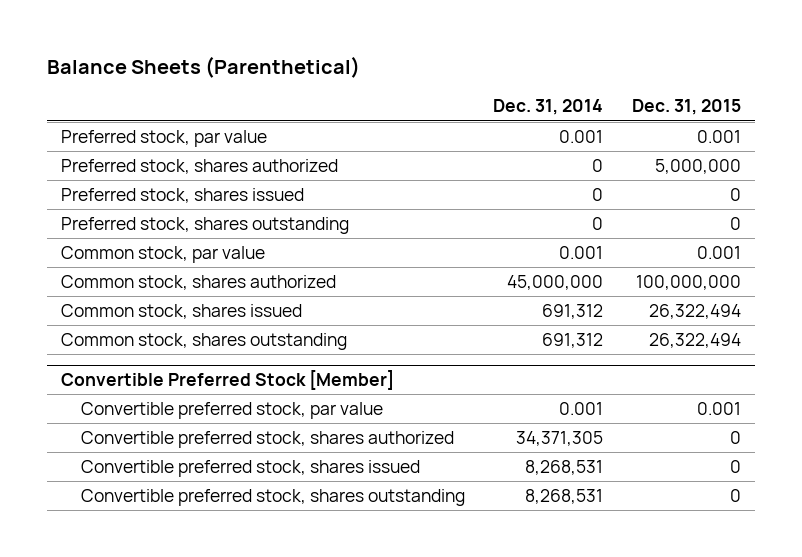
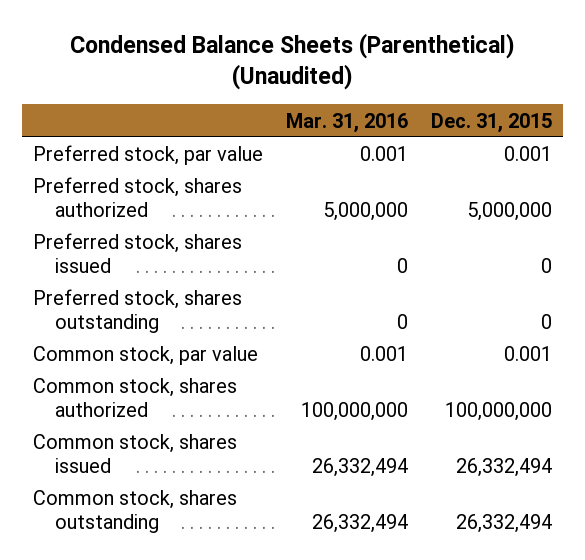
- Balance Sheets (Parenthetical)
+ Condensed Balance Sheets (Parenthetical) (Unaudited)
- | Dec. 31, 2014 | Dec. 31, 2015
+ | Mar. 31, 2016 | Dec. 31, 2015
- Common stock, shares issued | 691,312 | 26,322,494
- Common stock, shares outstanding | 691,312 | 26,322,494
- Convertible Preferred Stock [Member]
- Convertible preferred stock, par value | 0.001 | 0.001
- Convertible preferred stock, shares authorized | 34,371,305 | 0
- Convertible preferred stock, shares issued | 8,268,531 | 0
- Convertible preferred stock, shares outstanding | 8,268,531 | 0
+ Common stock, shares issued | 26,332,494 | 26,332,494
+ Common stock, shares outstanding | 26,332,494 | 26,332,494

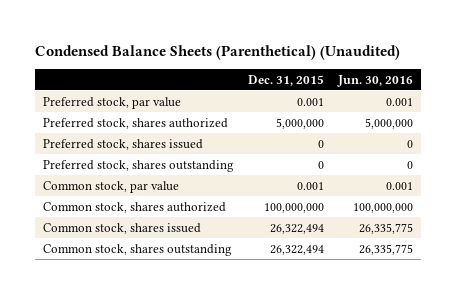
- | Mar. 31, 2016 | Dec. 31, 2015
+ | Dec. 31, 2015 | Jun. 30, 2016
- Common stock, shares issued | 26,332,494 | 26,332,494
- Common stock, shares outstanding | 26,332,494 | 26,332,494
+ Common stock, shares issued | 26,322,494 | 26,335,775
+ Common stock, shares outstanding | 26,322,494 | 26,335,775

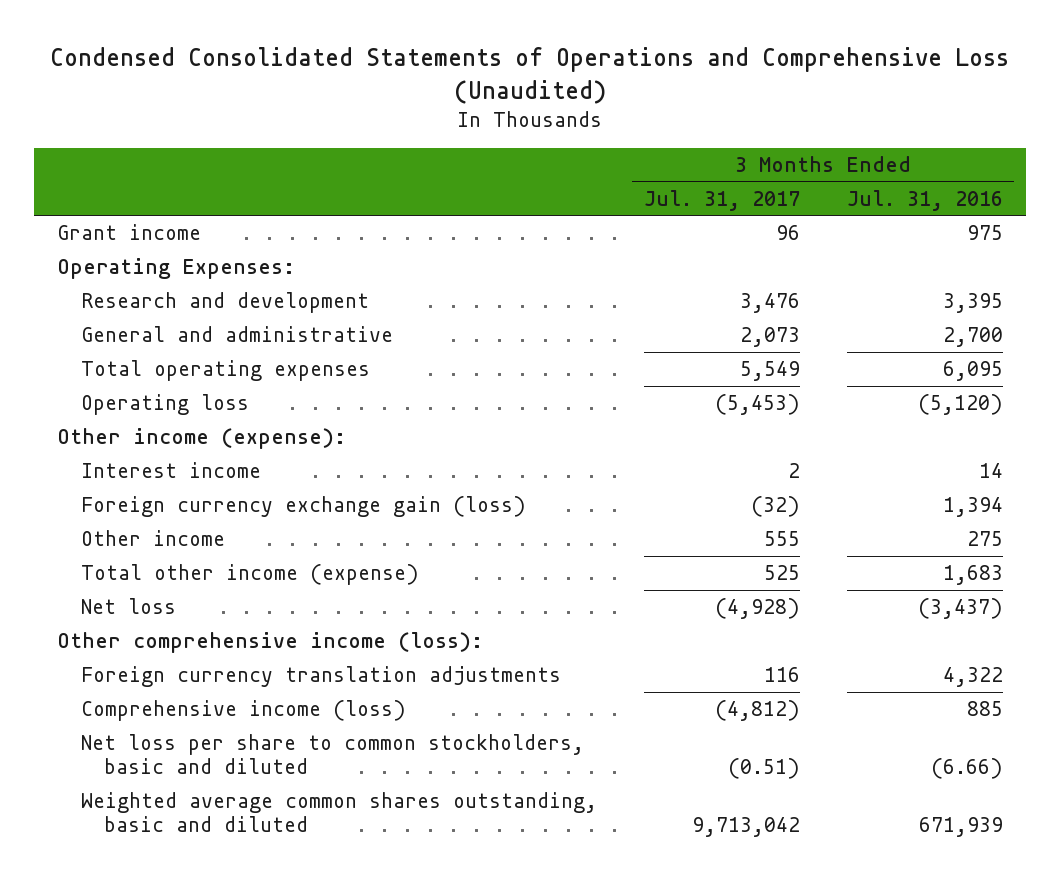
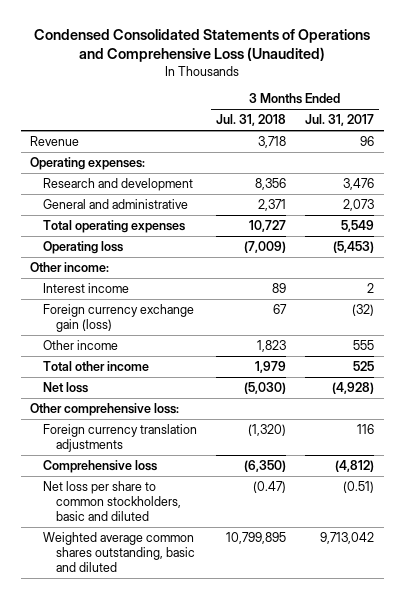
- | 3 Months Ended Jul. 31, 2017 | 3 Months Ended Jul. 31, 2016
+ | 3 Months Ended Jul. 31, 2018 | 3 Months Ended Jul. 31, 2017
- Grant income | 96 | 975
- Operating Expenses:
+ Revenue | 3,718 | 96
+ Operating expenses:
- Other income (expense):
+ Other income:
- Total other income (expense) | 525 | 1,683
+ Total other income | 1,979 | 525
- Other comprehensive income (loss):
+ Other comprehensive loss:
- Comprehensive income (loss) | (4,812) | 885
+ Comprehensive loss | (6,350) | (4,812)

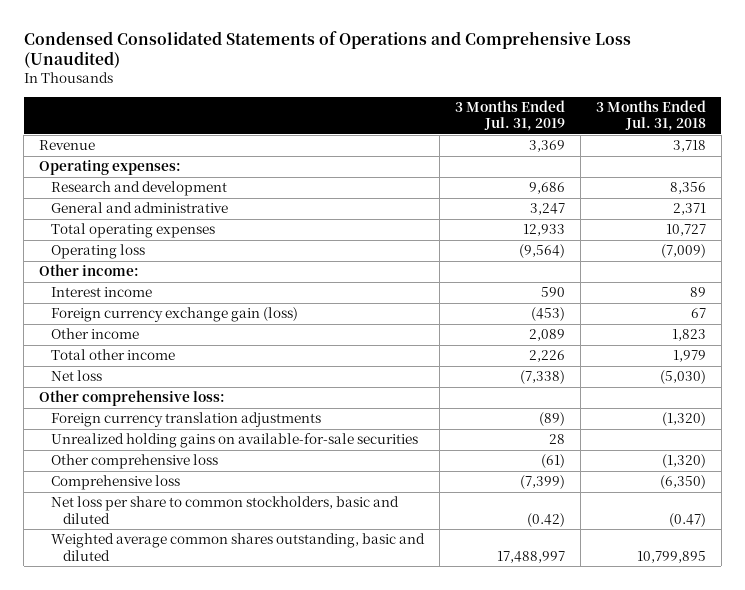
- | 3 Months Ended Jul. 31, 2018 | 3 Months Ended Jul. 31, 2017
+ | 3 Months Ended Jul. 31, 2019 | 3 Months Ended Jul. 31, 2018
+ Unrealized holding gains on available-for-sale securities | 28 |
+ Other comprehensive loss | (61) | (1,320)

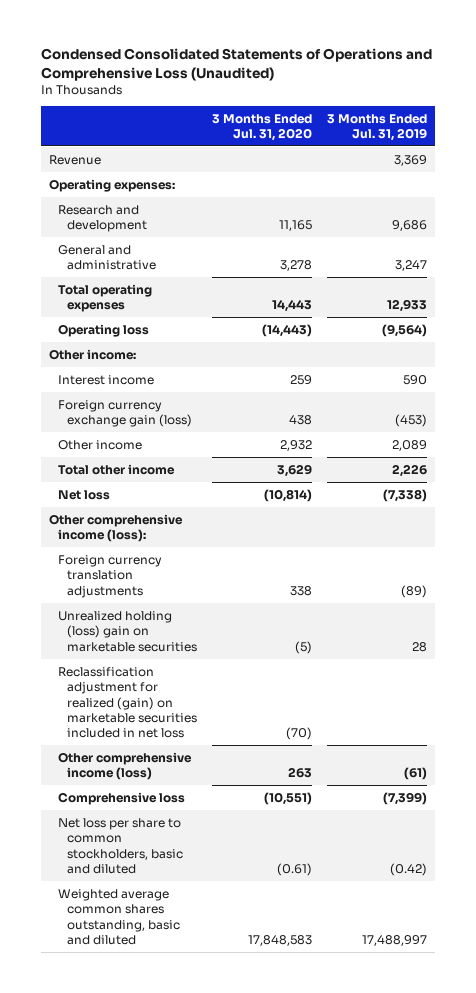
- | 3 Months Ended Jul. 31, 2019 | 3 Months Ended Jul. 31, 2018
+ | 3 Months Ended Jul. 31, 2020 | 3 Months Ended Jul. 31, 2019
- Other comprehensive loss:
+ Other comprehensive income (loss):
- Unrealized holding gains on available-for-sale securities | 28 |
- Other comprehensive loss | (61) | (1,320)
+ Unrealized holding (loss) gain on marketable securities | (5) | 28
+ Reclassification adjustment for realized (gain) on marketable securities included in net loss | (70) |
+ Other comprehensive income (loss) | 263 | (61)

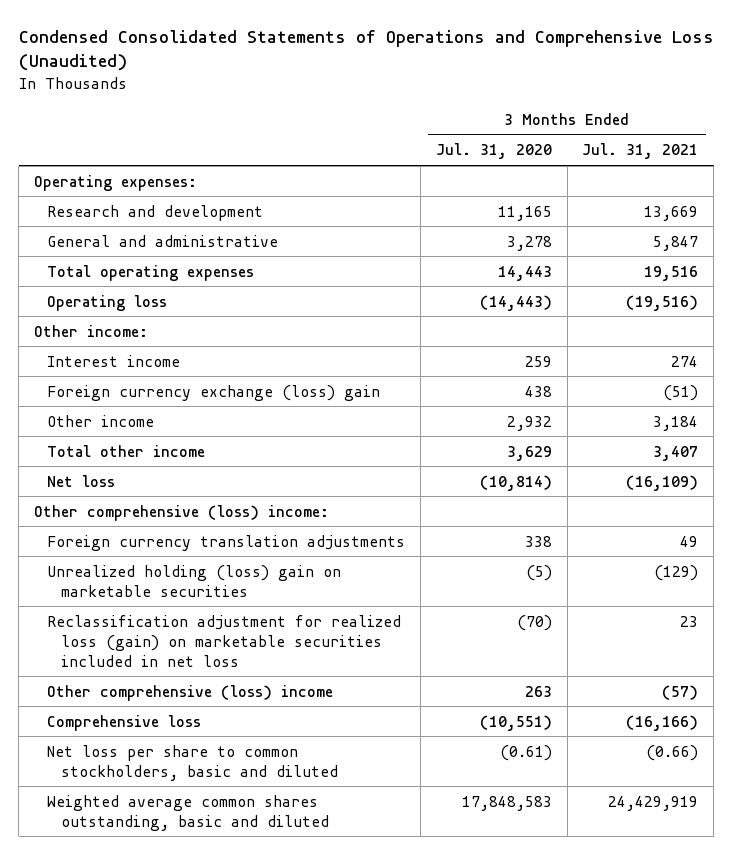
- | 3 Months Ended Jul. 31, 2020 | 3 Months Ended Jul. 31, 2019
+ | 3 Months Ended Jul. 31, 2020 | 3 Months Ended Jul. 31, 2021
- Revenue | | 3,369
- Foreign currency exchange gain (loss) | 438 | (453)
+ Foreign currency exchange (loss) gain | 438 | (51)
- Other comprehensive income (loss):
+ Other comprehensive (loss) income:
- Reclassification adjustment for realized (gain) on marketable securities included in net loss | (70) |
- Other comprehensive income (loss) | 263 | (61)
+ Reclassification adjustment for realized loss (gain) on marketable securities included in net loss | (70) | 23
+ Other comprehensive (loss) income | 263 | (57)

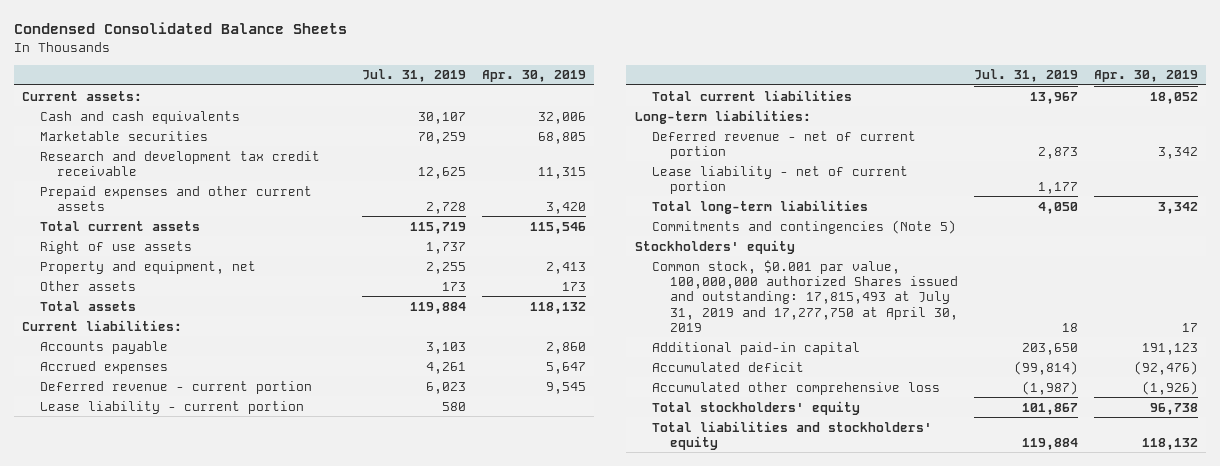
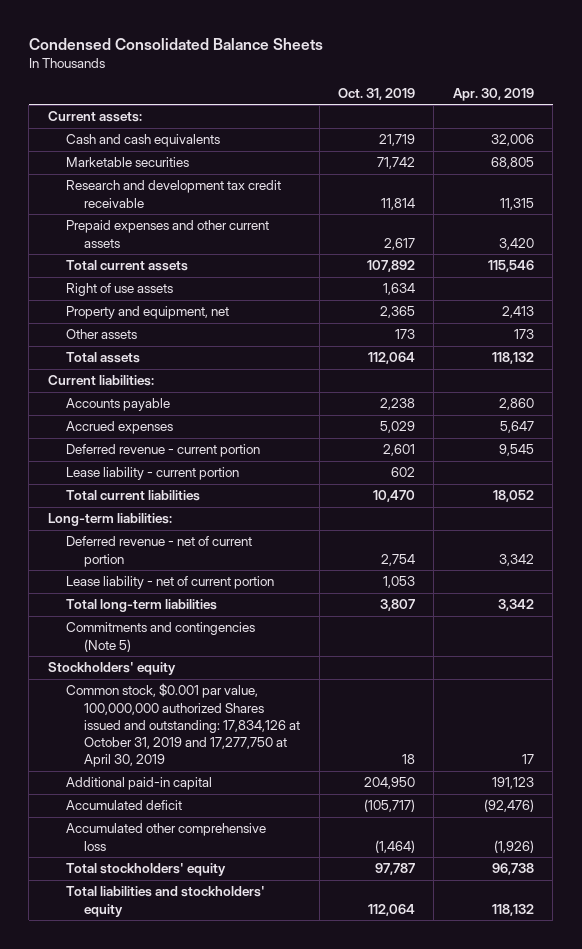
- | Jul. 31, 2019 | Apr. 30, 2019
+ | Oct. 31, 2019 | Apr. 30, 2019
- Common stock, $0.001 par value, 100,000,000 authorized Shares issued and outstanding: 17,815,493 at July 31, 2019 and 17,277,750 at April 30, 2019 | 18 | 17
+ Common stock, $0.001 par value, 100,000,000 authorized Shares issued and outstanding: 17,834,126 at October 31, 2019 and 17,277,750 at April 30, 2019 | 18 | 17

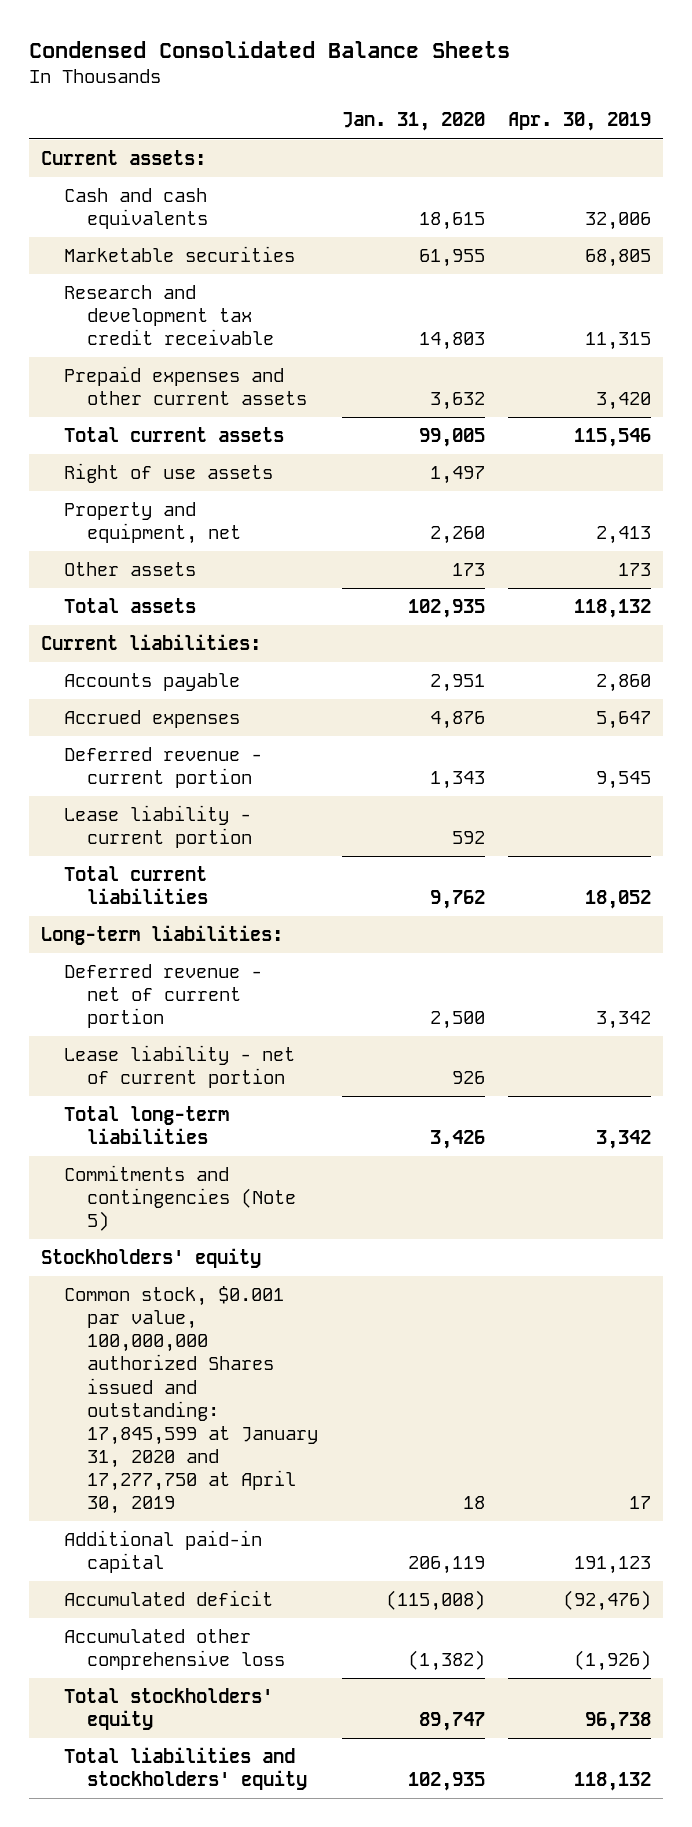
- | Oct. 31, 2019 | Apr. 30, 2019
+ | Jan. 31, 2020 | Apr. 30, 2019
- Common stock, $0.001 par value, 100,000,000 authorized Shares issued and outstanding: 17,834,126 at October 31, 2019 and 17,277,750 at April 30, 2019 | 18 | 17
+ Common stock, $0.001 par value, 100,000,000 authorized Shares issued and outstanding: 17,845,599 at January 31, 2020 and 17,277,750 at April 30, 2019 | 18 | 17

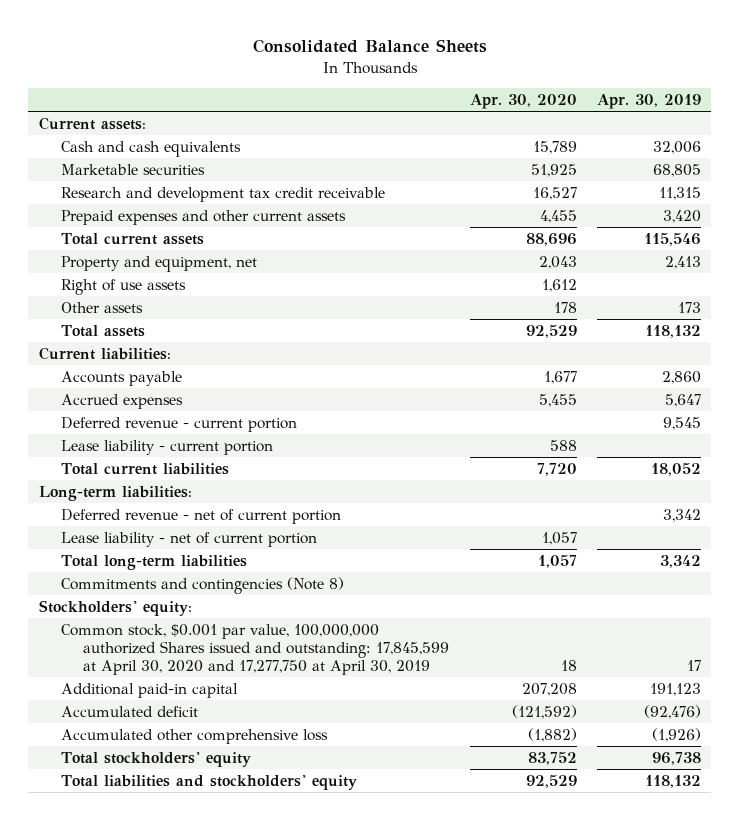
- Condensed Consolidated Balance Sheets
+ Consolidated Balance Sheets
- | Jan. 31, 2020 | Apr. 30, 2019
+ | Apr. 30, 2020 | Apr. 30, 2019
moved down: Right of use assets | 1,612 |
- Commitments and contingencies (Note 5)
- Stockholders' equity
- Common stock, $0.001 par value, 100,000,000 authorized Shares issued and outstanding: 17,845,599 at January 31, 2020 and 17,277,750 at April 30, 2019 | 18 | 17
+ Commitments and contingencies (Note 8)
+ Stockholders' equity:
+ Common stock, $0.001 par value, 100,000,000 authorized Shares issued and outstanding: 17,845,599 at April 30, 2020 and 17,277,750 at April 30, 2019 | 18 | 17

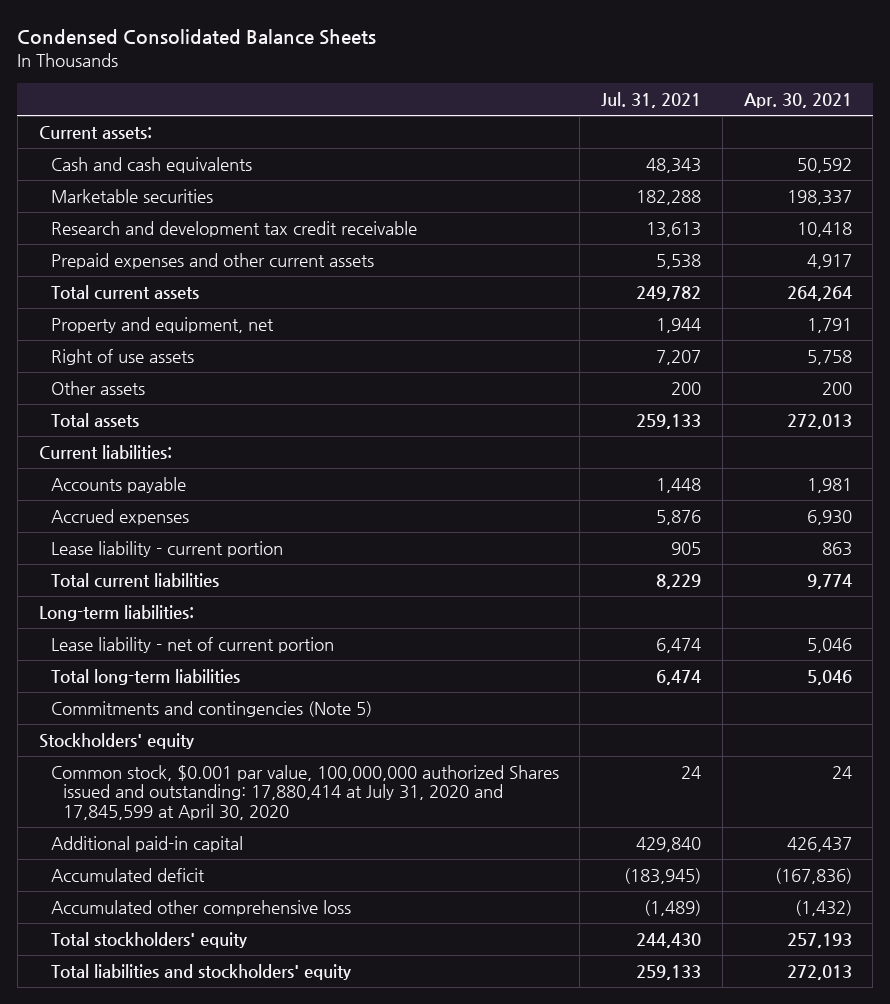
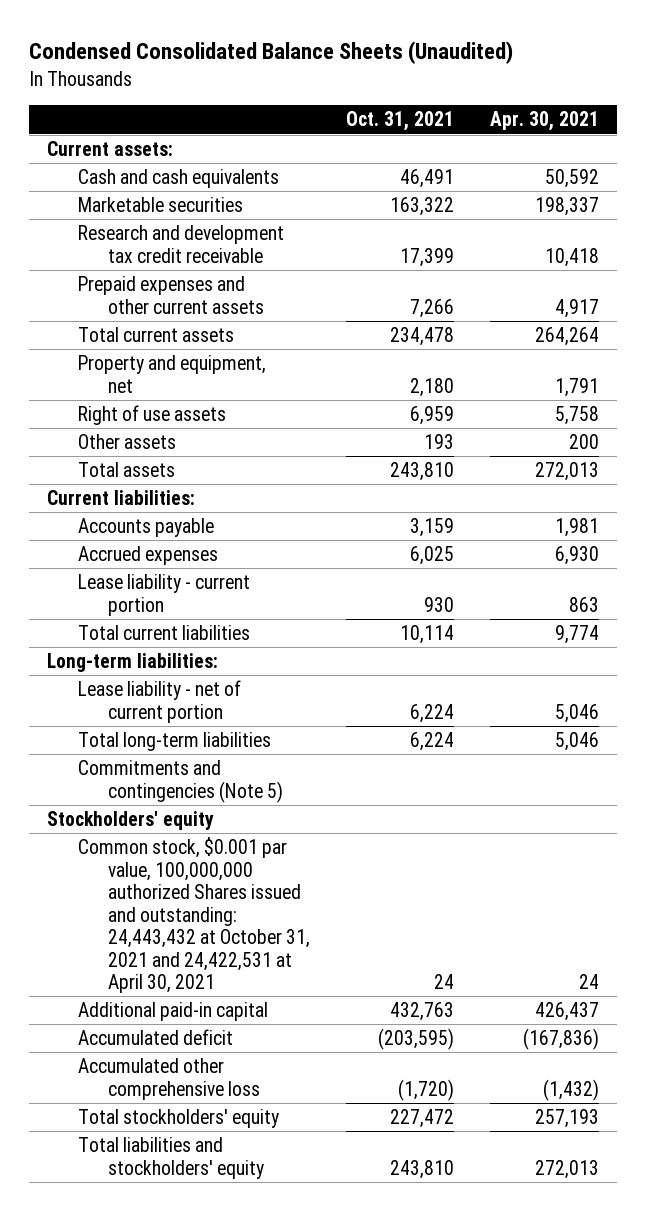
- Condensed Consolidated Balance Sheets
+ Condensed Consolidated Balance Sheets (Unaudited)
- | Jul. 31, 2021 | Apr. 30, 2021
+ | Oct. 31, 2021 | Apr. 30, 2021
- Common stock, $0.001 par value, 100,000,000 authorized Shares issued and outstanding: 17,880,414 at July 31, 2020 and 17,845,599 at April 30, 2020 | 24 | 24
+ Common stock, $0.001 par value, 100,000,000 authorized Shares issued and outstanding: 24,443,432 at October 31, 2021 and 24,422,531 at April 30, 2021 | 24 | 24

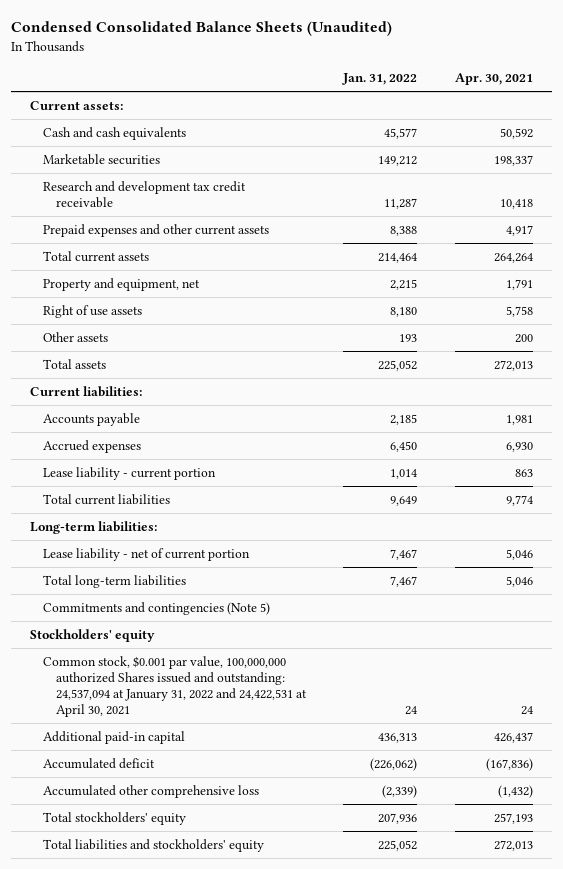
- | Oct. 31, 2021 | Apr. 30, 2021
+ | Jan. 31, 2022 | Apr. 30, 2021
- Common stock, $0.001 par value, 100,000,000 authorized Shares issued and outstanding: 24,443,432 at October 31, 2021 and 24,422,531 at April 30, 2021 | 24 | 24
+ Common stock, $0.001 par value, 100,000,000 authorized Shares issued and outstanding: 24,537,094 at January 31, 2022 and 24,422,531 at April 30, 2021 | 24 | 24

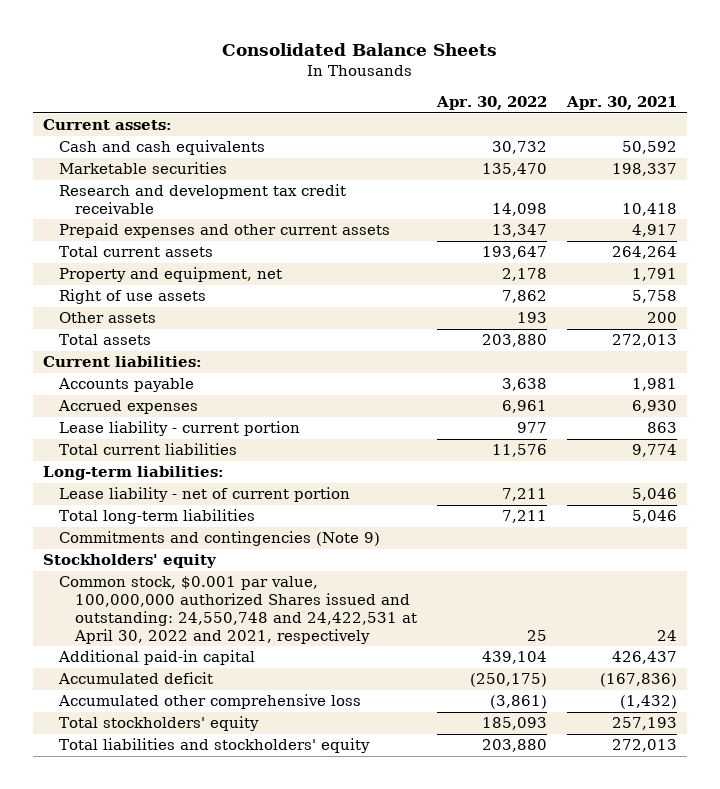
- Condensed Consolidated Balance Sheets (Unaudited)
+ Consolidated Balance Sheets
- | Jan. 31, 2022 | Apr. 30, 2021
+ | Apr. 30, 2022 | Apr. 30, 2021
- Commitments and contingencies (Note 5)
+ Commitments and contingencies (Note 9)
- Common stock, $0.001 par value, 100,000,000 authorized Shares issued and outstanding: 24,537,094 at January 31, 2022 and 24,422,531 at April 30, 2021 | 24 | 24
+ Common stock, $0.001 par value, 100,000,000 authorized Shares issued and outstanding: 24,550,748 and 24,422,531 at April 30, 2022 and 2021, respectively | 25 | 24

